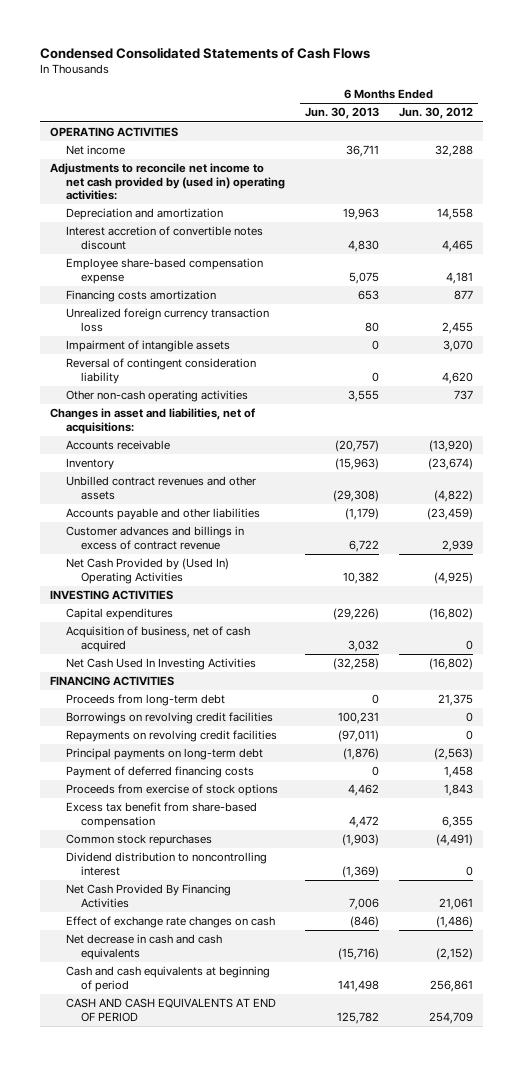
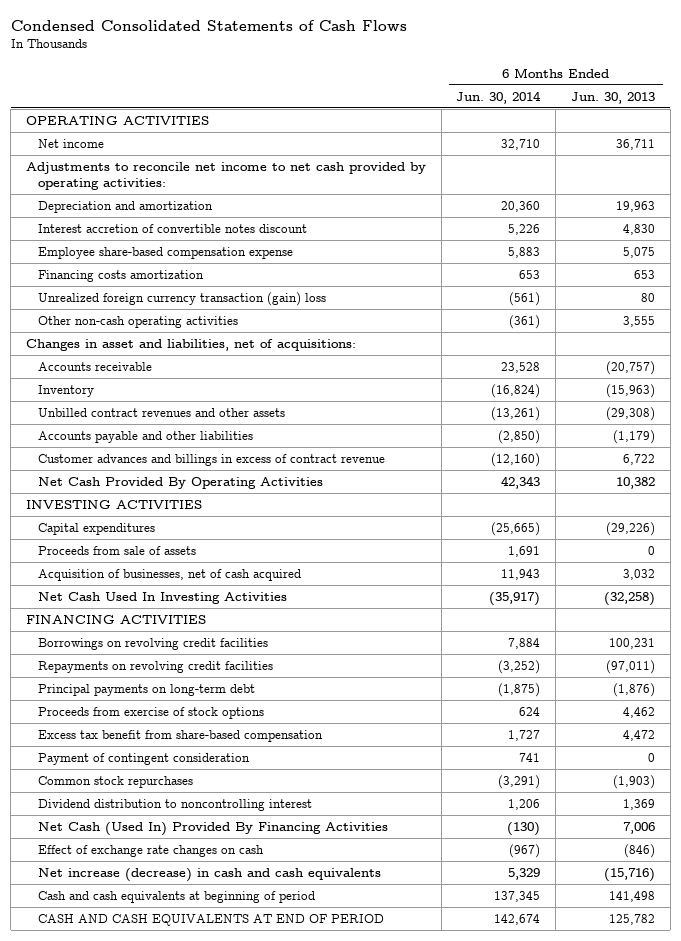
- | 6 Months Ended Jun. 30, 2013 | 6 Months Ended Jun. 30, 2012
+ | 6 Months Ended Jun. 30, 2014 | 6 Months Ended Jun. 30, 2013
- Adjustments to reconcile net income to net cash provided by (used in) operating activities:
+ Adjustments to reconcile net income to net cash provided by operating activities:
- Unrealized foreign currency transaction loss | 80 | 2,455
- Impairment of intangible assets | 0 | 3,070
- Reversal of contingent consideration liability | 0 | 4,620
+ Unrealized foreign currency transaction (gain) loss | (561) | 80
- Net Cash Provided by (Used In) Operating Activities | 10,382 | (4,925)
+ Net Cash Provided By Operating Activities | 42,343 | 10,382
- Acquisition of business, net of cash acquired | 3,032 | 0
+ Proceeds from sale of assets | 1,691 | 0
+ Acquisition of businesses, net of cash acquired | 11,943 | 3,032
- Proceeds from long-term debt | 0 | 21,375
- Payment of deferred financing costs | 0 | 1,458
+ Payment of contingent consideration | 741 | 0
- Dividend distribution to noncontrolling interest | (1,369) | 0
- Net Cash Provided By Financing Activities | 7,006 | 21,061
+ Dividend distribution to noncontrolling interest | 1,206 | 1,369
+ Net Cash (Used In) Provided By Financing Activities | (130) | 7,006
- Net decrease in cash and cash equivalents | (15,716) | (2,152)
+ Net increase (decrease) in cash and cash equivalents | 5,329 | (15,716)

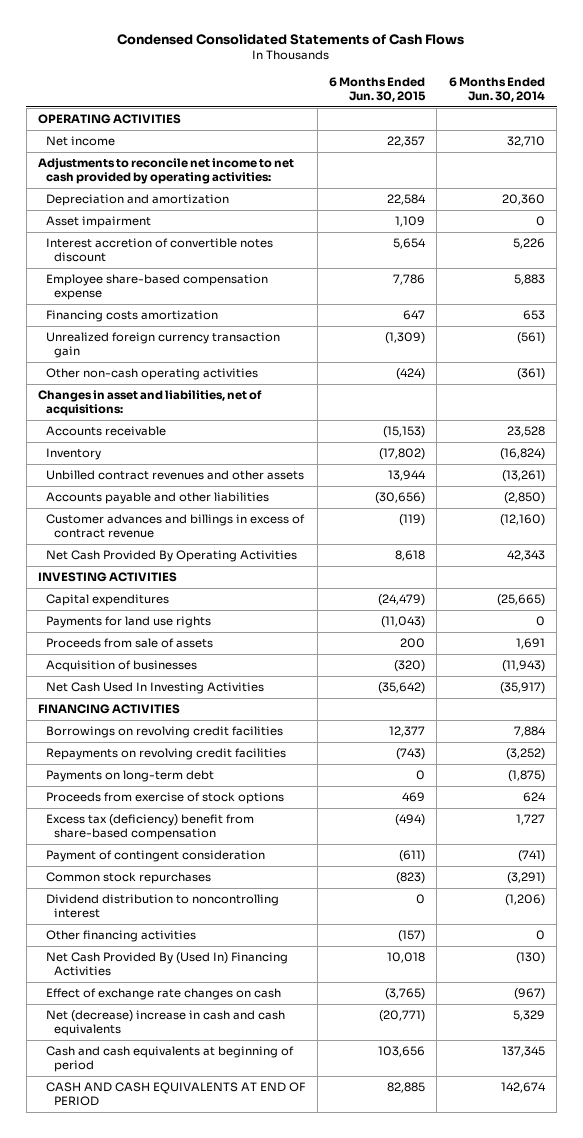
- | 6 Months Ended Jun. 30, 2014 | 6 Months Ended Jun. 30, 2013
+ | 6 Months Ended Jun. 30, 2015 | 6 Months Ended Jun. 30, 2014
+ Asset impairment | 1,109 | 0
- Unrealized foreign currency transaction (gain) loss | (561) | 80
+ Unrealized foreign currency transaction gain | (1,309) | (561)
+ Payments for land use rights | (11,043) | 0
- Acquisition of businesses, net of cash acquired | 11,943 | 3,032
+ Acquisition of businesses | (320) | (11,943)
- Principal payments on long-term debt | (1,875) | (1,876)
+ Payments on long-term debt | 0 | (1,875)
- Excess tax benefit from share-based compensation | 1,727 | 4,472
- Payment of contingent consideration | 741 | 0
+ Excess tax (deficiency) benefit from share-based compensation | (494) | 1,727
+ Payment of contingent consideration | (611) | (741)
- Dividend distribution to noncontrolling interest | 1,206 | 1,369
- Net Cash (Used In) Provided By Financing Activities | (130) | 7,006
+ Dividend distribution to noncontrolling interest | 0 | (1,206)
+ Other financing activities | (157) | 0
+ Net Cash Provided By (Used In) Financing Activities | 10,018 | (130)
- Net increase (decrease) in cash and cash equivalents | 5,329 | (15,716)
+ Net (decrease) increase in cash and cash equivalents | (20,771) | 5,329

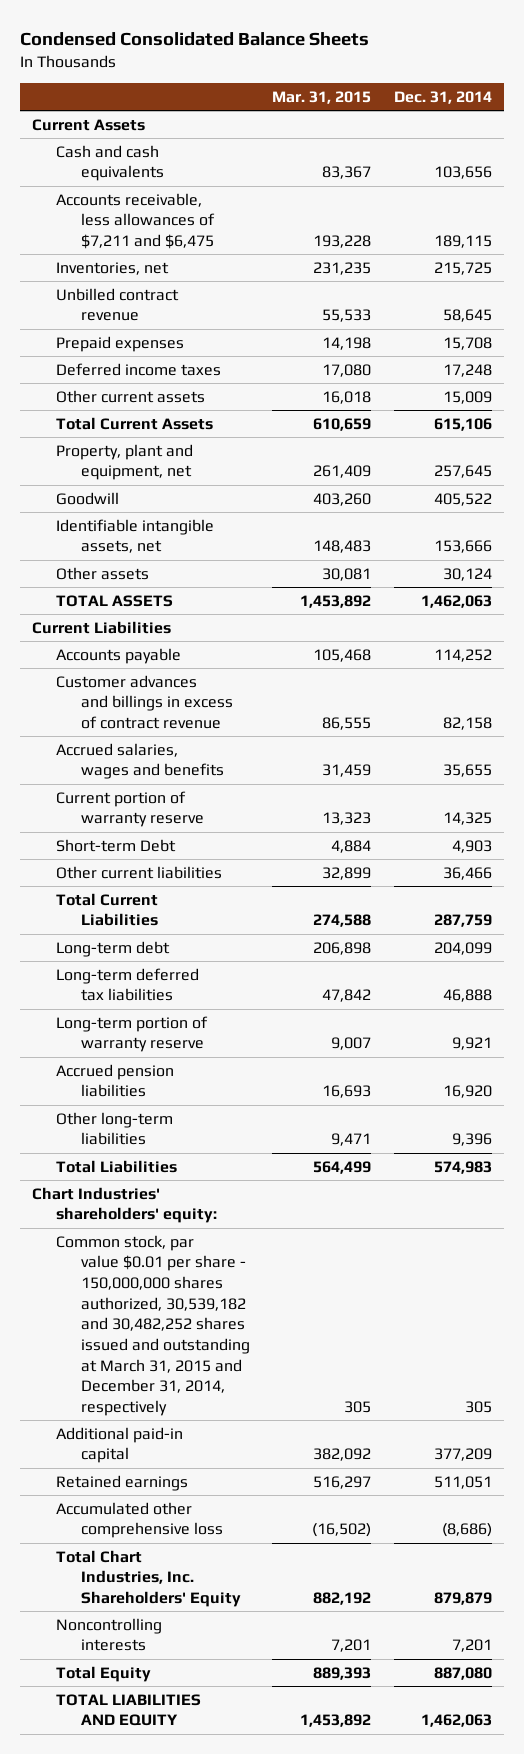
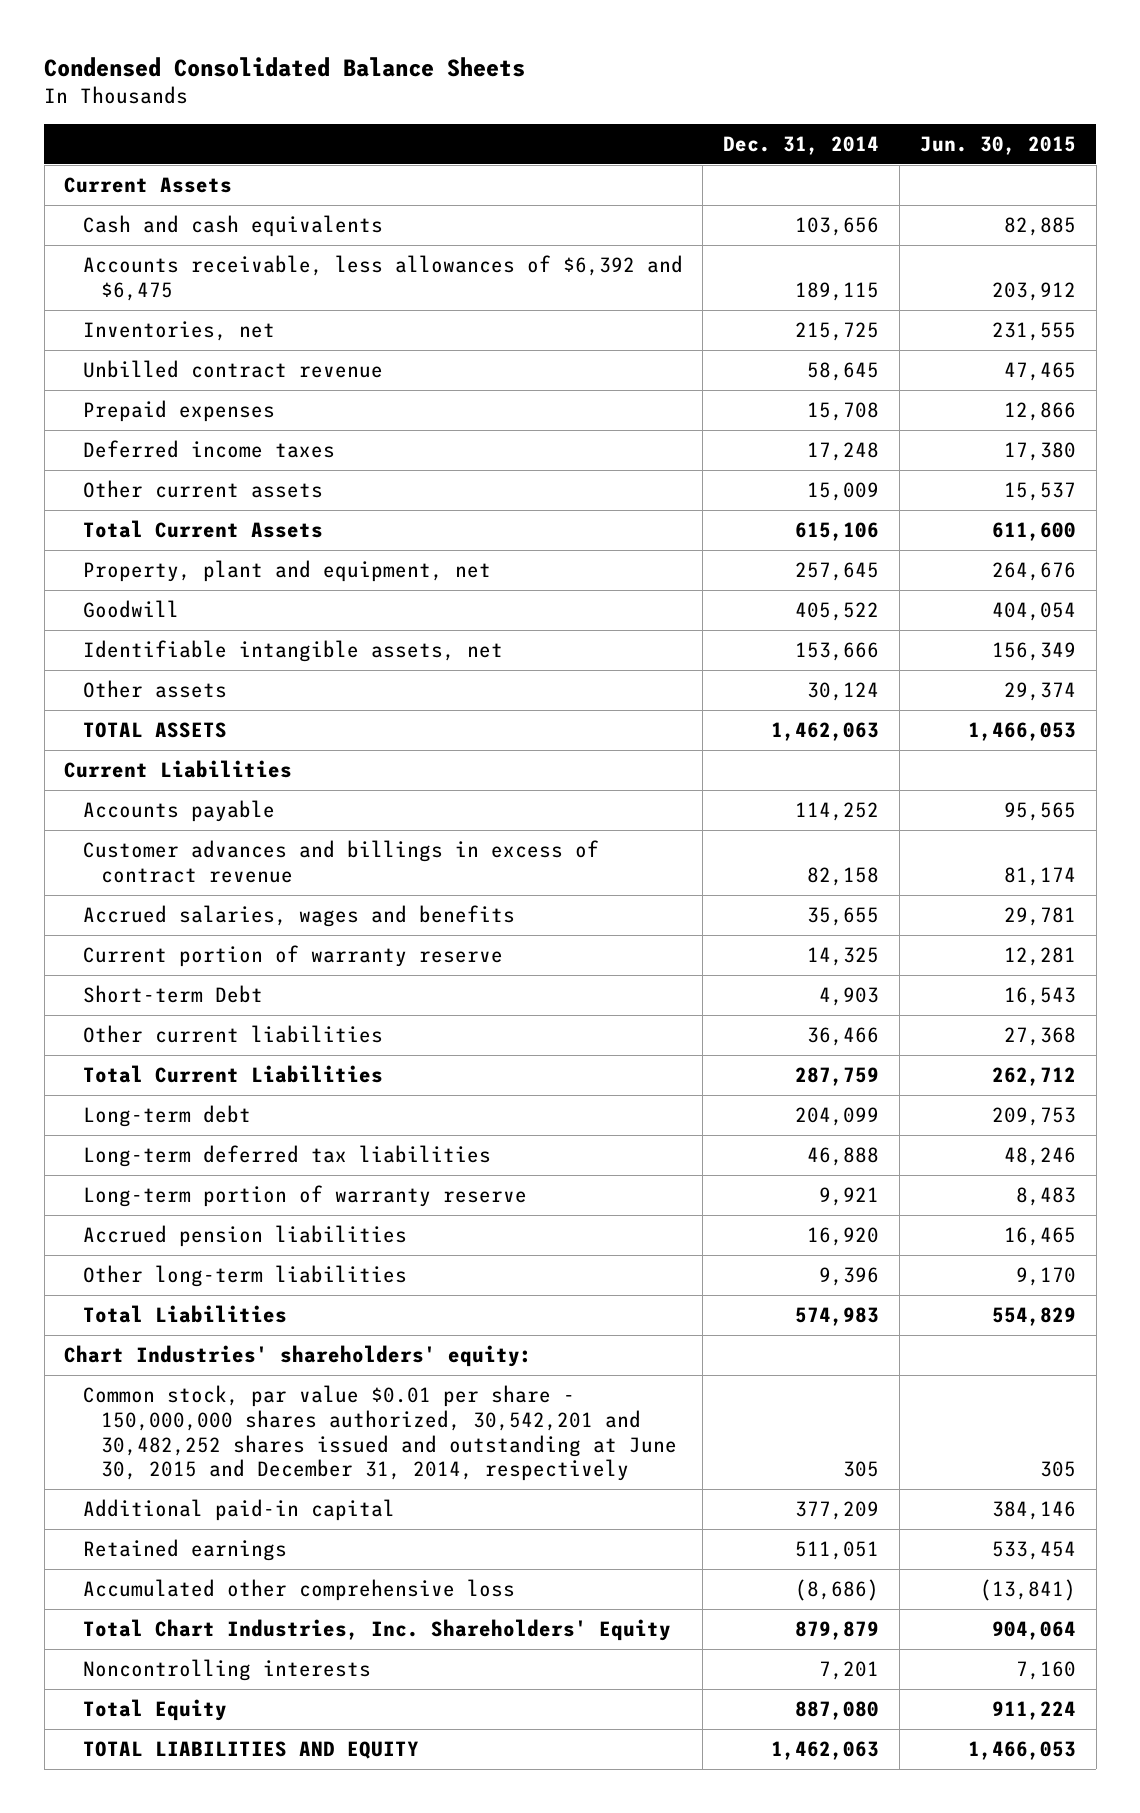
- | Mar. 31, 2015 | Dec. 31, 2014
+ | Dec. 31, 2014 | Jun. 30, 2015
- Accounts receivable, less allowances of $7,211 and $6,475 | 193,228 | 189,115
+ Accounts receivable, less allowances of $6,392 and $6,475 | 189,115 | 203,912
- Common stock, par value $0.01 per share - 150,000,000 shares authorized, 30,539,182 and 30,482,252 shares issued and outstanding at March 31, 2015 and December 31, 2014, respectively | 305 | 305
+ Common stock, par value $0.01 per share - 150,000,000 shares authorized, 30,542,201 and 30,482,252 shares issued and outstanding at June 30, 2015 and December 31, 2014, respectively | 305 | 305

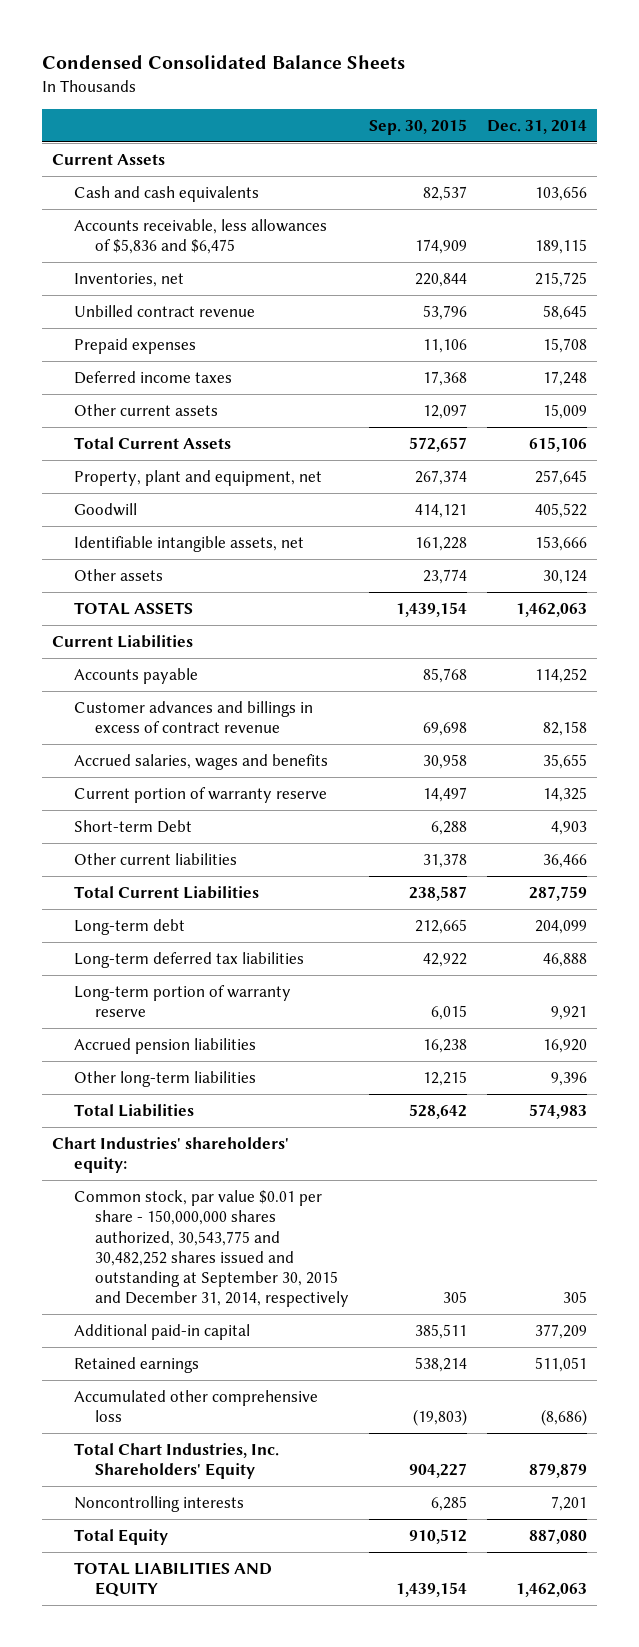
- | Dec. 31, 2014 | Jun. 30, 2015
+ | Sep. 30, 2015 | Dec. 31, 2014
- Accounts receivable, less allowances of $6,392 and $6,475 | 189,115 | 203,912
+ Accounts receivable, less allowances of $5,836 and $6,475 | 174,909 | 189,115
- Common stock, par value $0.01 per share - 150,000,000 shares authorized, 30,542,201 and 30,482,252 shares issued and outstanding at June 30, 2015 and December 31, 2014, respectively | 305 | 305
+ Common stock, par value $0.01 per share - 150,000,000 shares authorized, 30,543,775 and 30,482,252 shares issued and outstanding at September 30, 2015 and December 31, 2014, respectively | 305 | 305

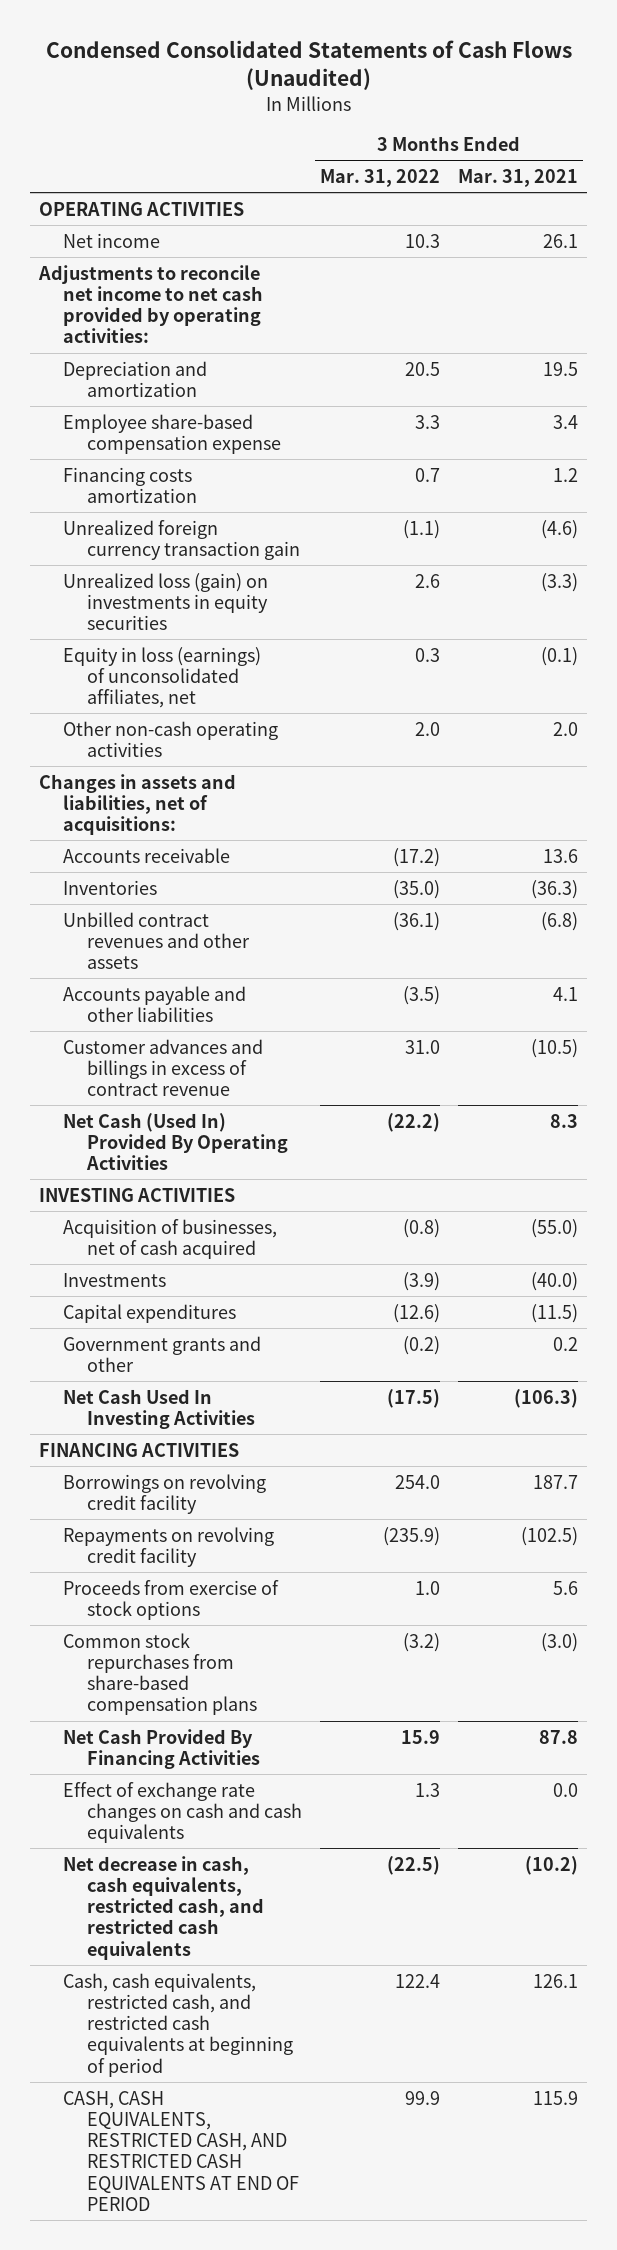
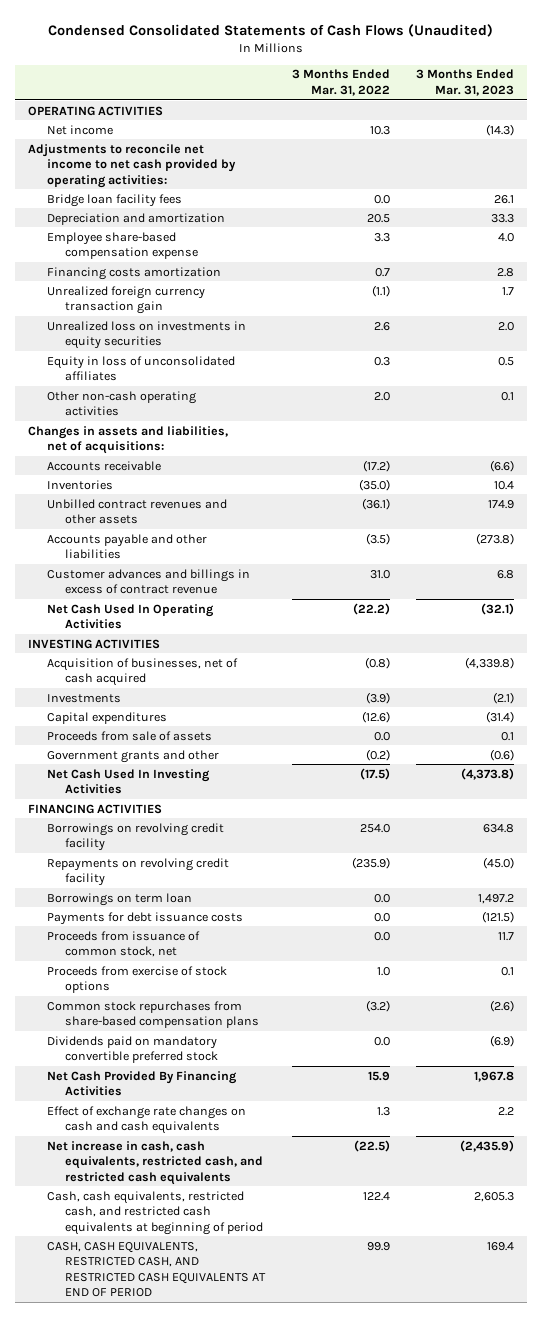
- | 3 Months Ended Mar. 31, 2022 | 3 Months Ended Mar. 31, 2021
+ | 3 Months Ended Mar. 31, 2022 | 3 Months Ended Mar. 31, 2023
+ Bridge loan facility fees | 0.0 | 26.1
- Unrealized loss (gain) on investments in equity securities | 2.6 | (3.3)
- Equity in loss (earnings) of unconsolidated affiliates, net | 0.3 | (0.1)
+ Unrealized loss on investments in equity securities | 2.6 | 2.0
+ Equity in loss of unconsolidated affiliates | 0.3 | 0.5
- Net Cash (Used In) Provided By Operating Activities | (22.2) | 8.3
+ Net Cash Used In Operating Activities | (22.2) | (32.1)
+ Proceeds from sale of assets | 0.0 | 0.1
+ Borrowings on term loan | 0.0 | 1,497.2
+ Payments for debt issuance costs | 0.0 | (121.5)
+ Proceeds from issuance of common stock, net | 0.0 | 11.7
+ Dividends paid on mandatory convertible preferred stock | 0.0 | (6.9)
- Net decrease in cash, cash equivalents, restricted cash, and restricted cash equivalents | (22.5) | (10.2)
+ Net increase in cash, cash equivalents, restricted cash, and restricted cash equivalents | (22.5) | (2,435.9)

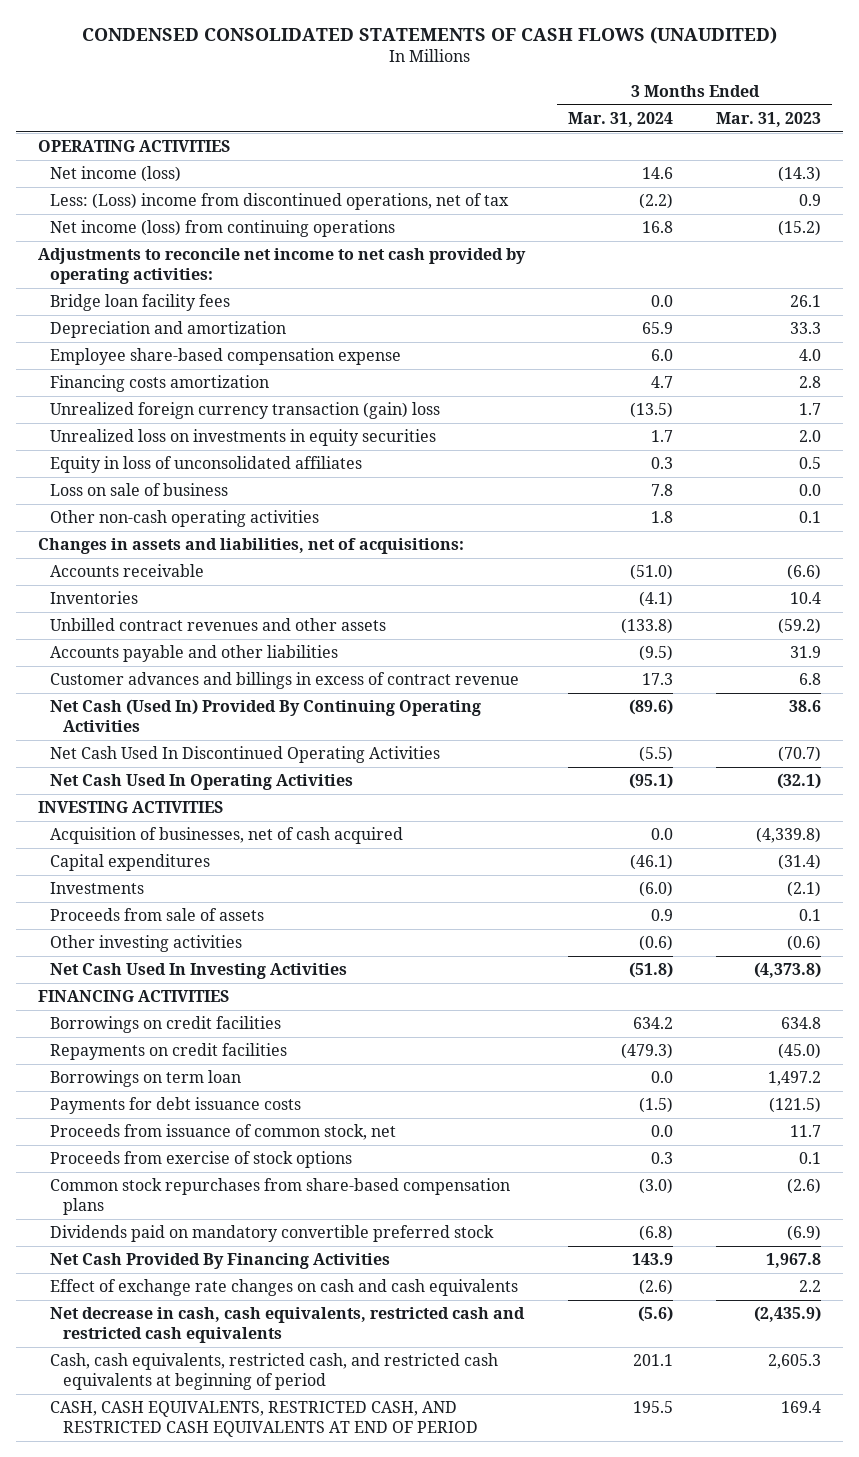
- Condensed Consolidated Statements of Cash Flows (Unaudited)
+ CONDENSED CONSOLIDATED STATEMENTS OF CASH FLOWS (UNAUDITED)
- | 3 Months Ended Mar. 31, 2022 | 3 Months Ended Mar. 31, 2023
+ | 3 Months Ended Mar. 31, 2024 | 3 Months Ended Mar. 31, 2023
- Net income | 10.3 | (14.3)
+ Net income (loss) | 14.6 | (14.3)
+ Less: (Loss) income from discontinued operations, net of tax | (2.2) | 0.9
+ Net income (loss) from continuing operations | 16.8 | (15.2)
- Unrealized foreign currency transaction gain | (1.1) | 1.7
+ Unrealized foreign currency transaction (gain) loss | (13.5) | 1.7
+ Loss on sale of business | 7.8 | 0.0
- Unbilled contract revenues and other assets | (36.1) | 174.9
- Accounts payable and other liabilities | (3.5) | (273.8)
+ Unbilled contract revenues and other assets | (133.8) | (59.2)
+ Accounts payable and other liabilities | (9.5) | 31.9
+ Net Cash (Used In) Provided By Continuing Operating Activities | (89.6) | 38.6
+ Net Cash Used In Discontinued Operating Activities | (5.5) | (70.7)
moved down: Investments | (6.0) | (2.1)
- Government grants and other | (0.2) | (0.6)
+ Other investing activities | (0.6) | (0.6)
- Borrowings on revolving credit facility | 254.0 | 634.8
- Repayments on revolving credit facility | (235.9) | (45.0)
+ Borrowings on credit facilities | 634.2 | 634.8
+ Repayments on credit facilities | (479.3) | (45.0)
- Net increase in cash, cash equivalents, restricted cash, and restricted cash equivalents | (22.5) | (2,435.9)
+ Net decrease in cash, cash equivalents, restricted cash and restricted cash equivalents | (5.6) | (2,435.9)

